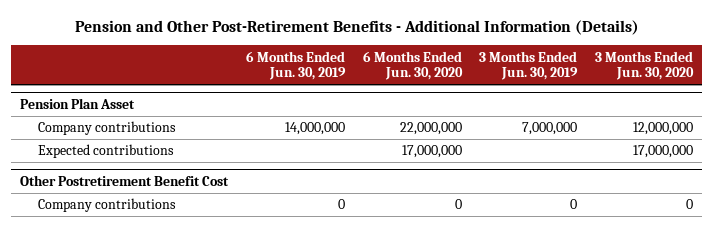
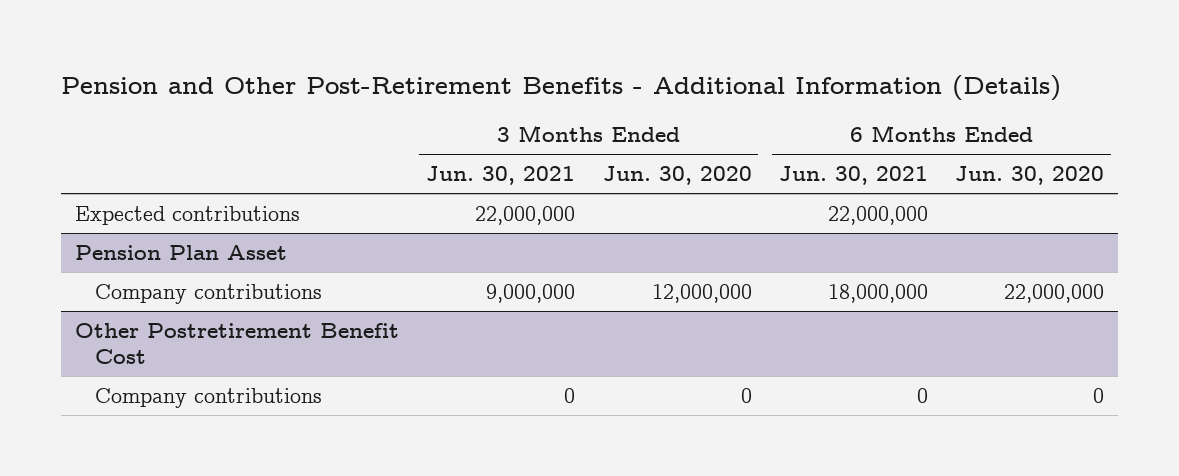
- | 6 Months Ended Jun. 30, 2019 | 6 Months Ended Jun. 30, 2020 | 3 Months Ended Jun. 30, 2019 | 3 Months Ended Jun. 30, 2020
+ | 3 Months Ended Jun. 30, 2021 | 3 Months Ended Jun. 30, 2020 | 6 Months Ended Jun. 30, 2021 | 6 Months Ended Jun. 30, 2020
+ Expected contributions | 22,000,000 | | 22,000,000 |
@ Pension Plan Asset
- Expected contributions | | 17,000,000 | | 17,000,000

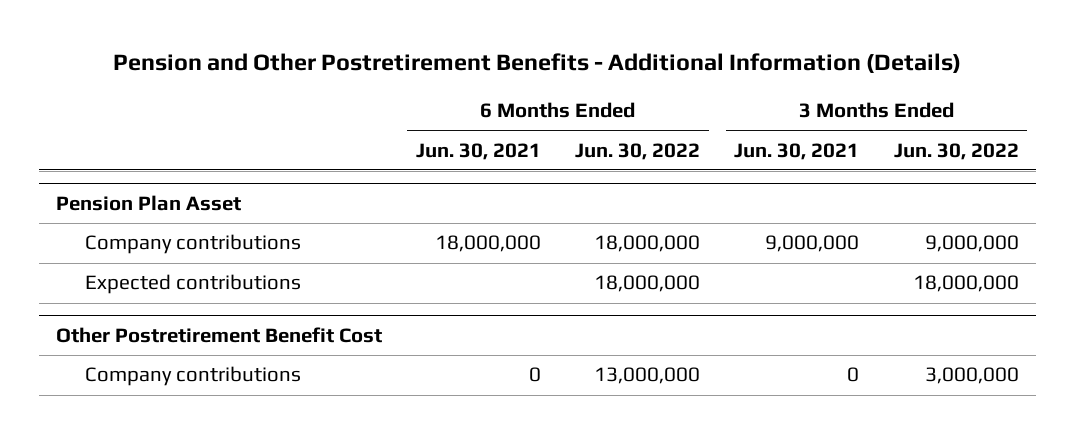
- Pension and Other Post-Retirement Benefits - Additional Information (Details)
+ Pension and Other Postretirement Benefits - Additional Information (Details)
- | 3 Months Ended Jun. 30, 2021 | 3 Months Ended Jun. 30, 2020 | 6 Months Ended Jun. 30, 2021 | 6 Months Ended Jun. 30, 2020
+ | 6 Months Ended Jun. 30, 2021 | 6 Months Ended Jun. 30, 2022 | 3 Months Ended Jun. 30, 2021 | 3 Months Ended Jun. 30, 2022
- Expected contributions | 22,000,000 | | 22,000,000 |
@ Pension Plan Asset
+ Expected contributions | | 18,000,000 | | 18,000,000

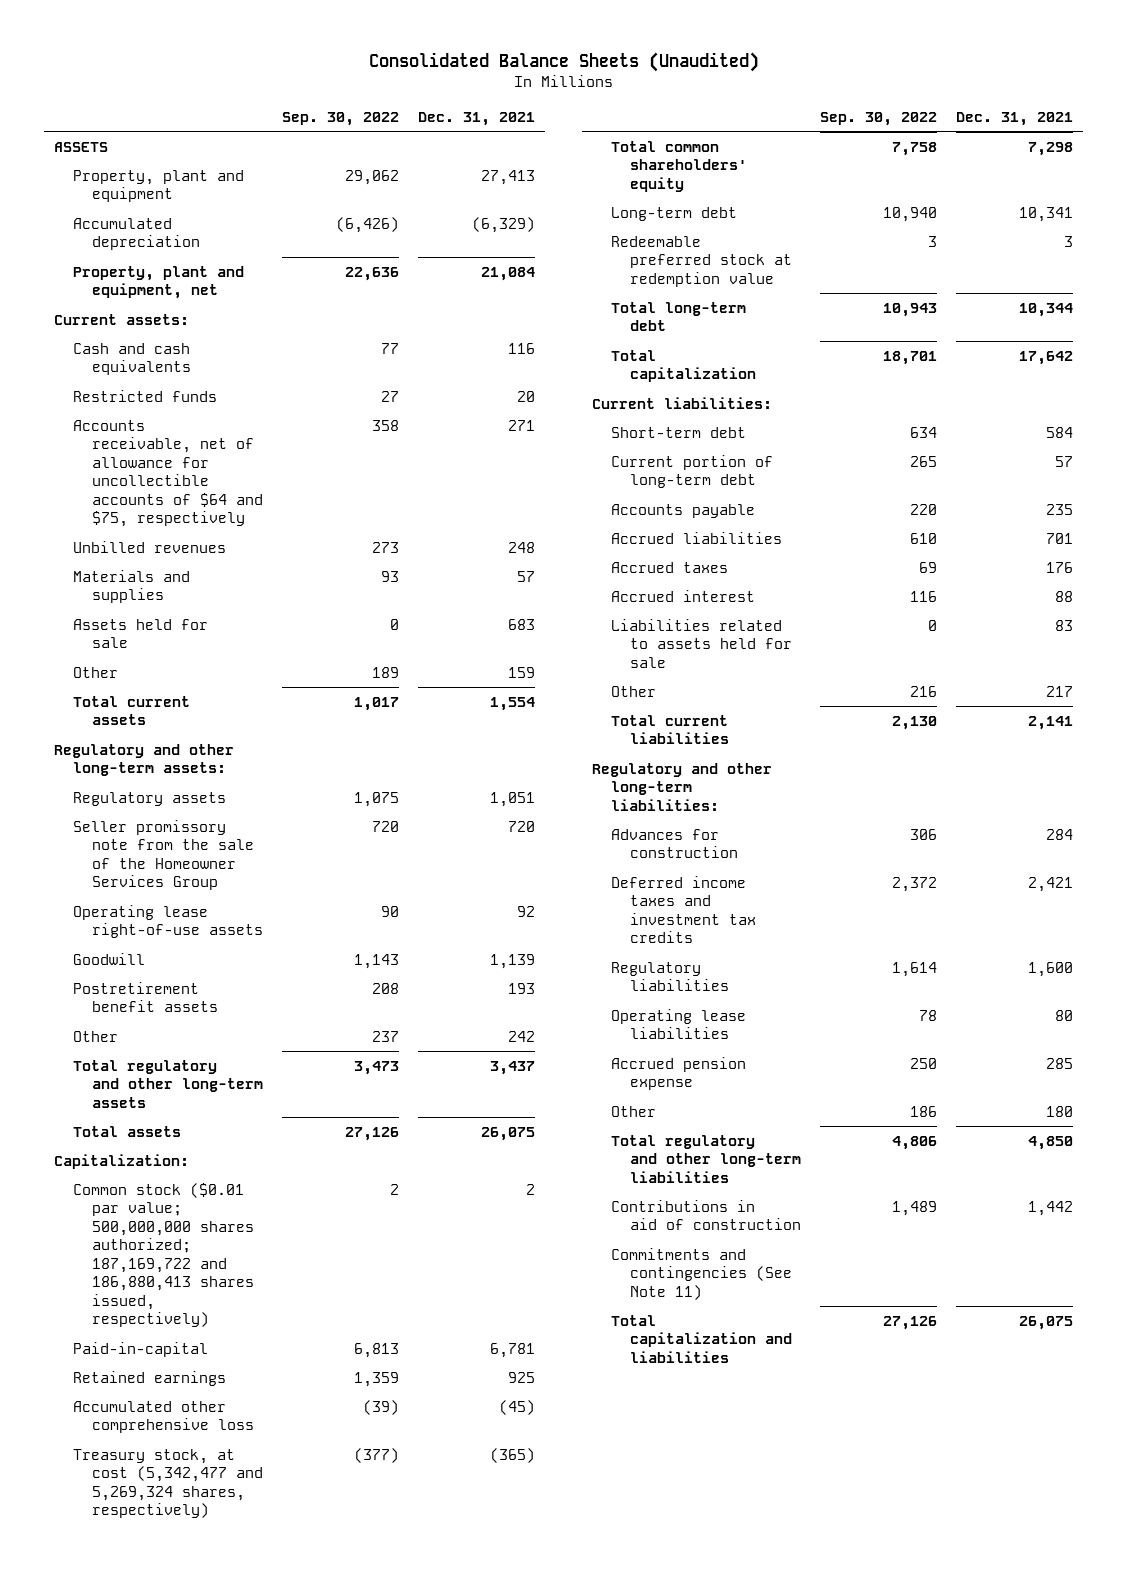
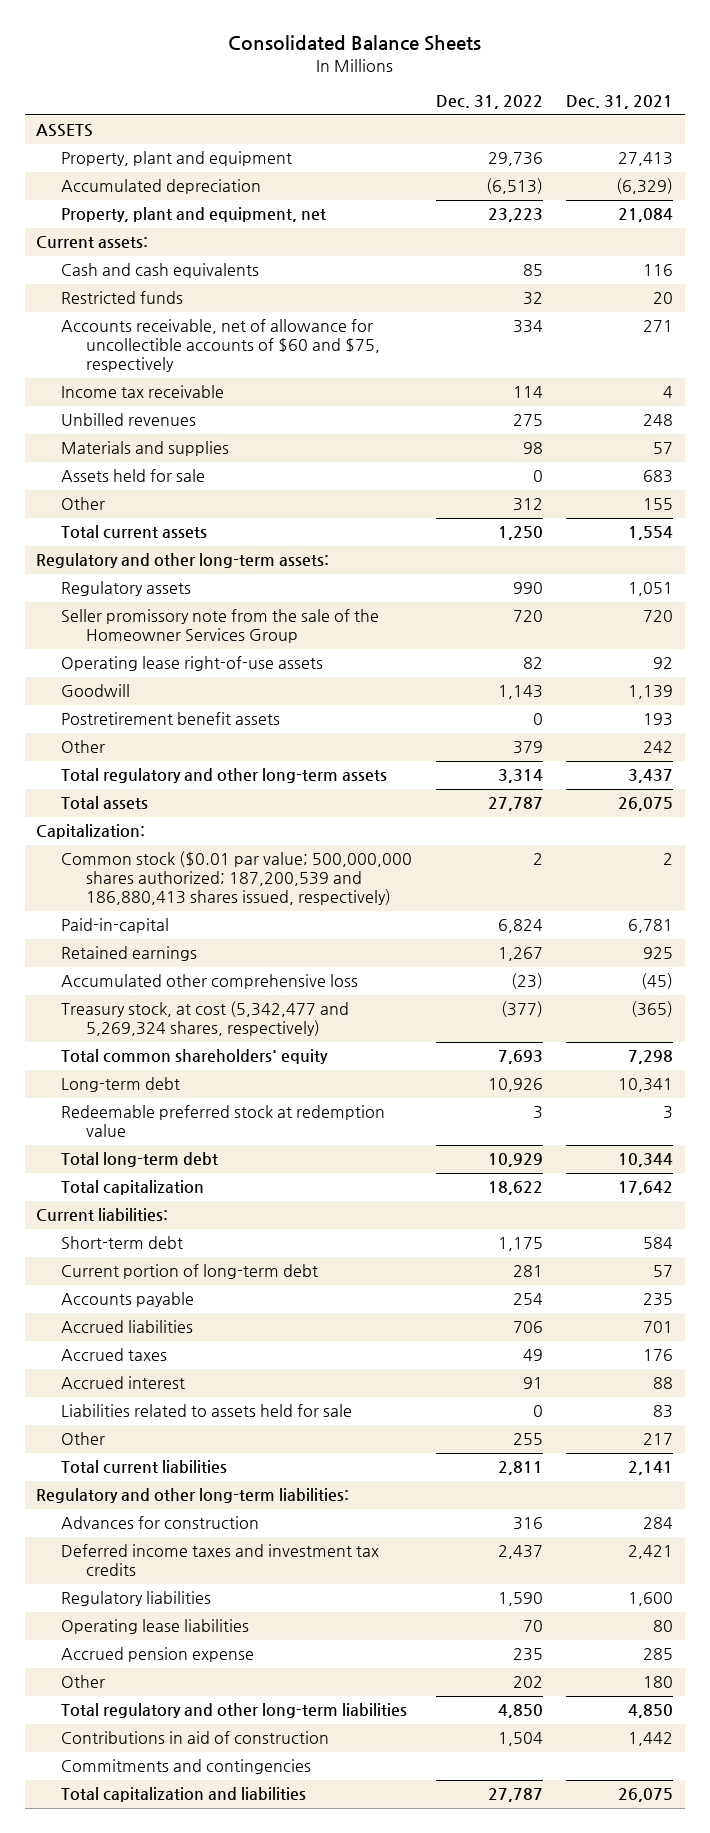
- Consolidated Balance Sheets (Unaudited)
+ Consolidated Balance Sheets
- | Sep. 30, 2022 | Dec. 31, 2021
+ | Dec. 31, 2022 | Dec. 31, 2021
- Accounts receivable, net of allowance for uncollectible accounts of $64 and $75, respectively | 358 | 271
+ Accounts receivable, net of allowance for uncollectible accounts of $60 and $75, respectively | 334 | 271
+ Income tax receivable | 114 | 4
- Other | 189 | 159
+ Other | 312 | 155
- Common stock ($0.01 par value; 500,000,000 shares authorized; 187,169,722 and 186,880,413 shares issued, respectively) | 2 | 2
+ Common stock ($0.01 par value; 500,000,000 shares authorized; 187,200,539 and 186,880,413 shares issued, respectively) | 2 | 2
- Commitments and contingencies (See Note 11)
+ Commitments and contingencies

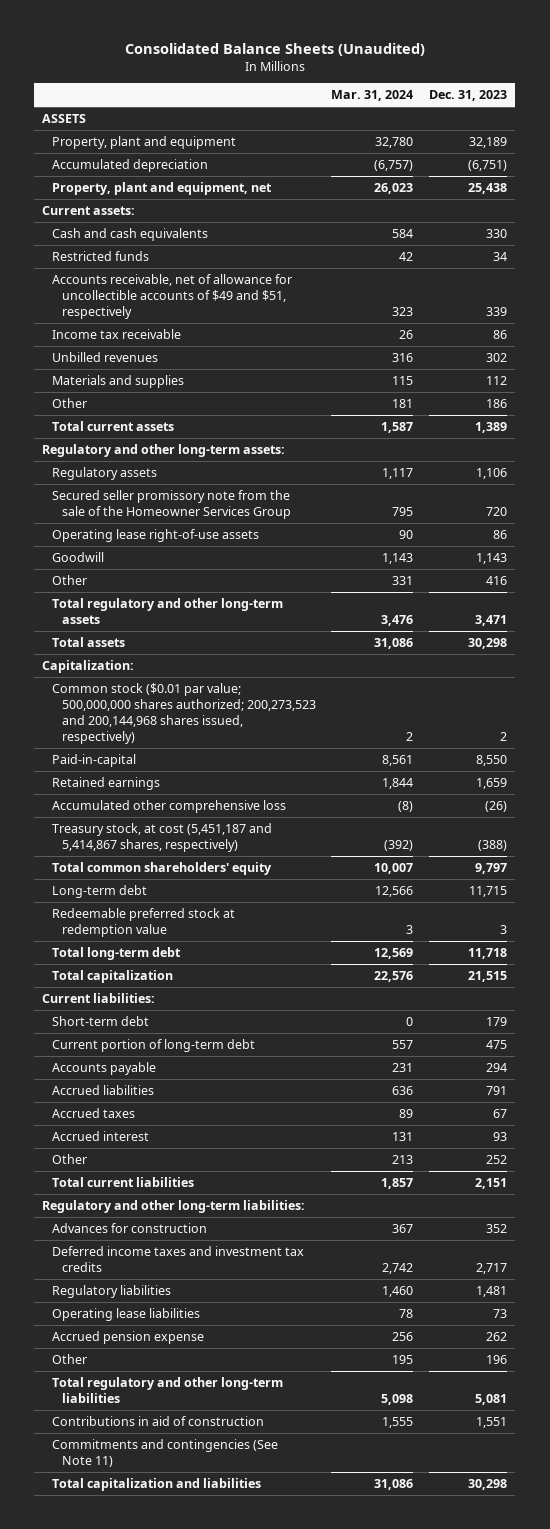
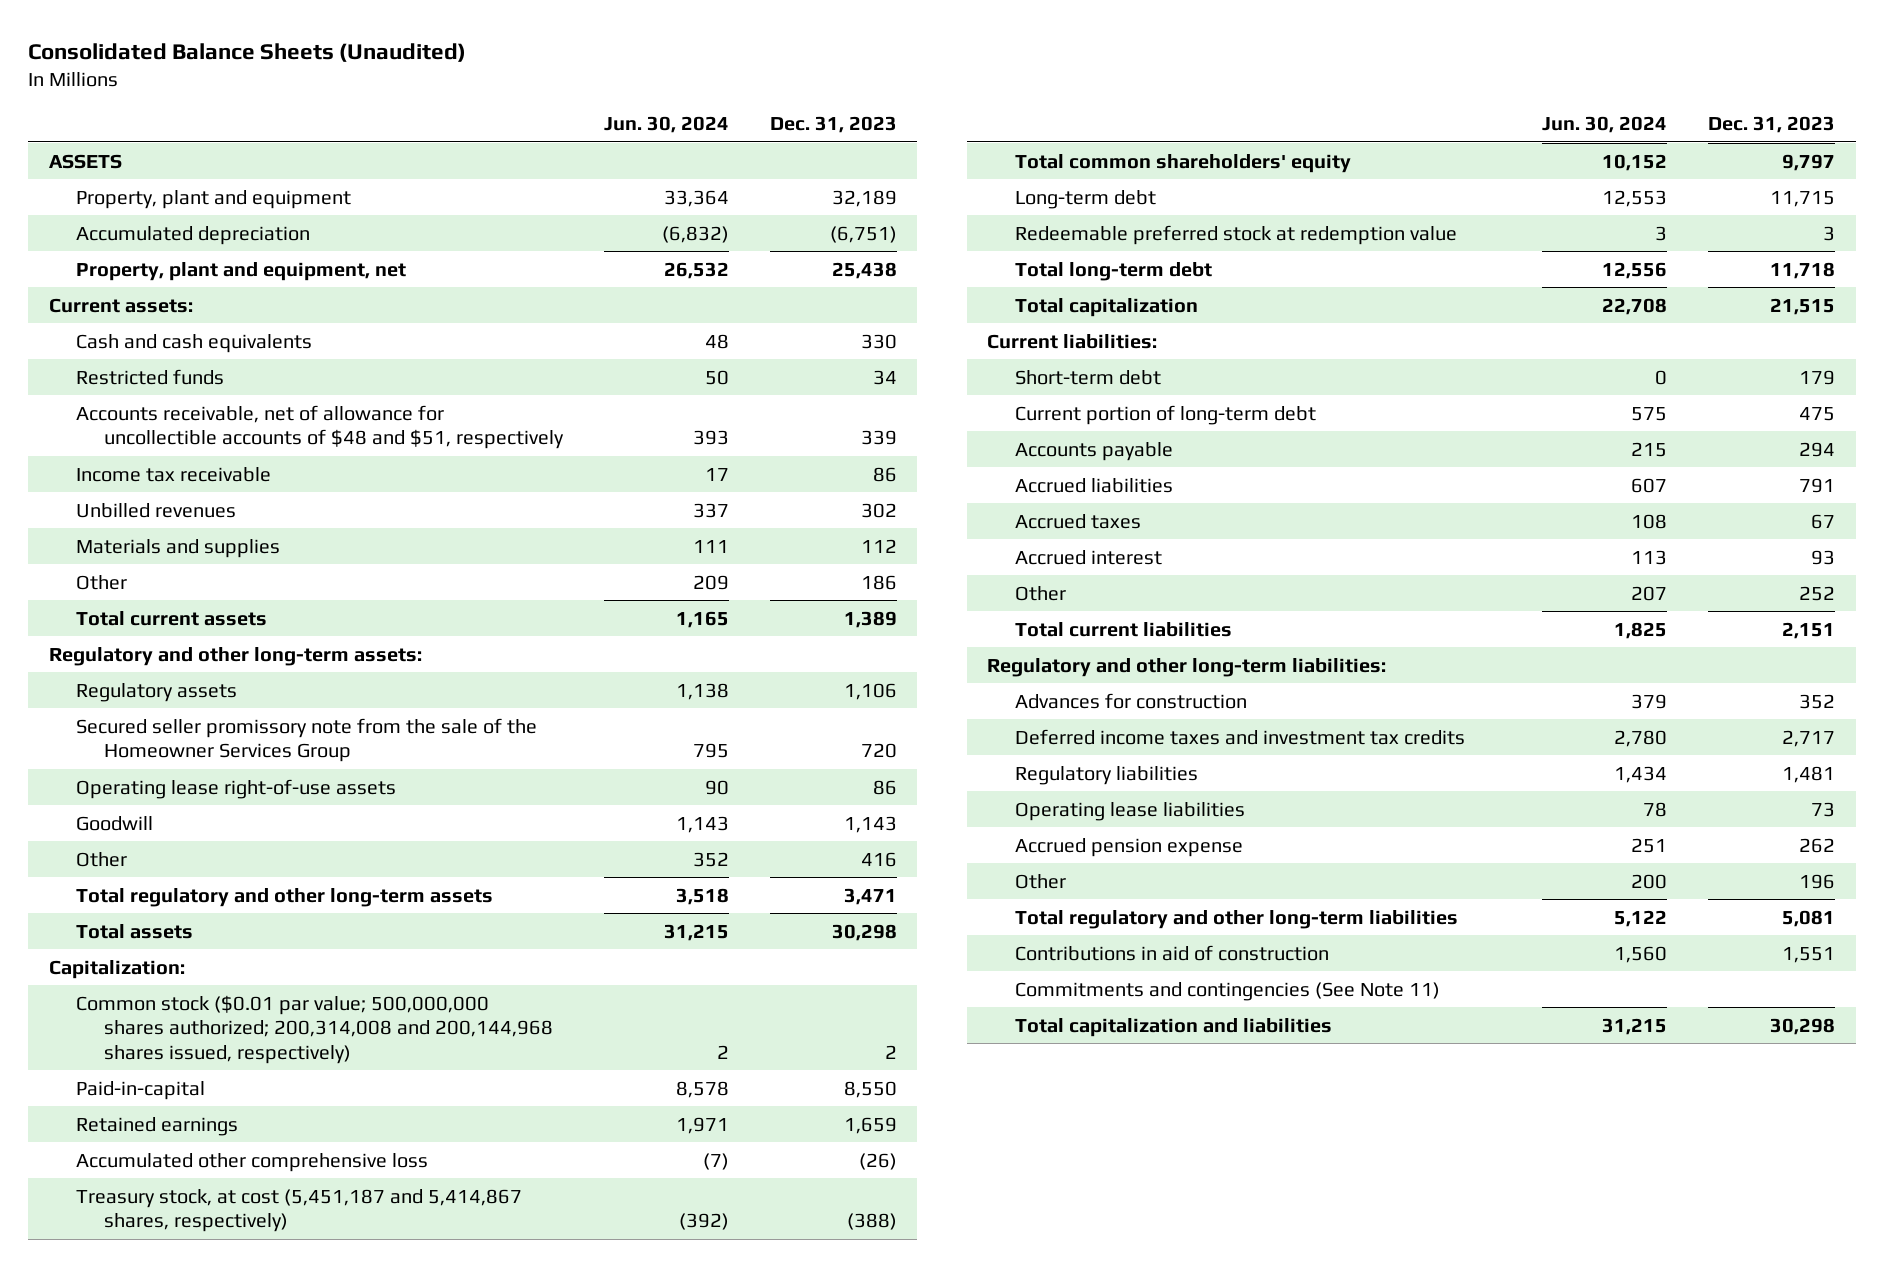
- | Mar. 31, 2024 | Dec. 31, 2023
+ | Jun. 30, 2024 | Dec. 31, 2023
- Accounts receivable, net of allowance for uncollectible accounts of $49 and $51, respectively | 323 | 339
+ Accounts receivable, net of allowance for uncollectible accounts of $48 and $51, respectively | 393 | 339
- Common stock ($0.01 par value; 500,000,000 shares authorized; 200,273,523 and 200,144,968 shares issued, respectively) | 2 | 2
+ Common stock ($0.01 par value; 500,000,000 shares authorized; 200,314,008 and 200,144,968 shares issued, respectively) | 2 | 2

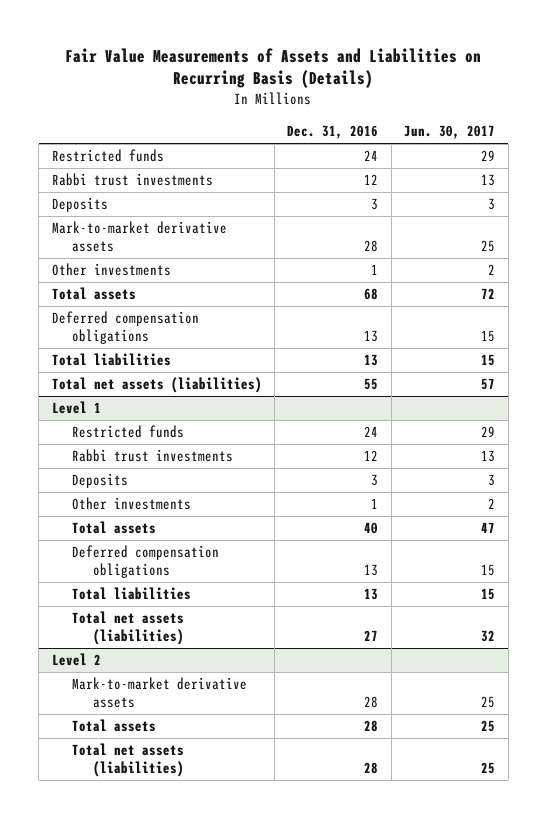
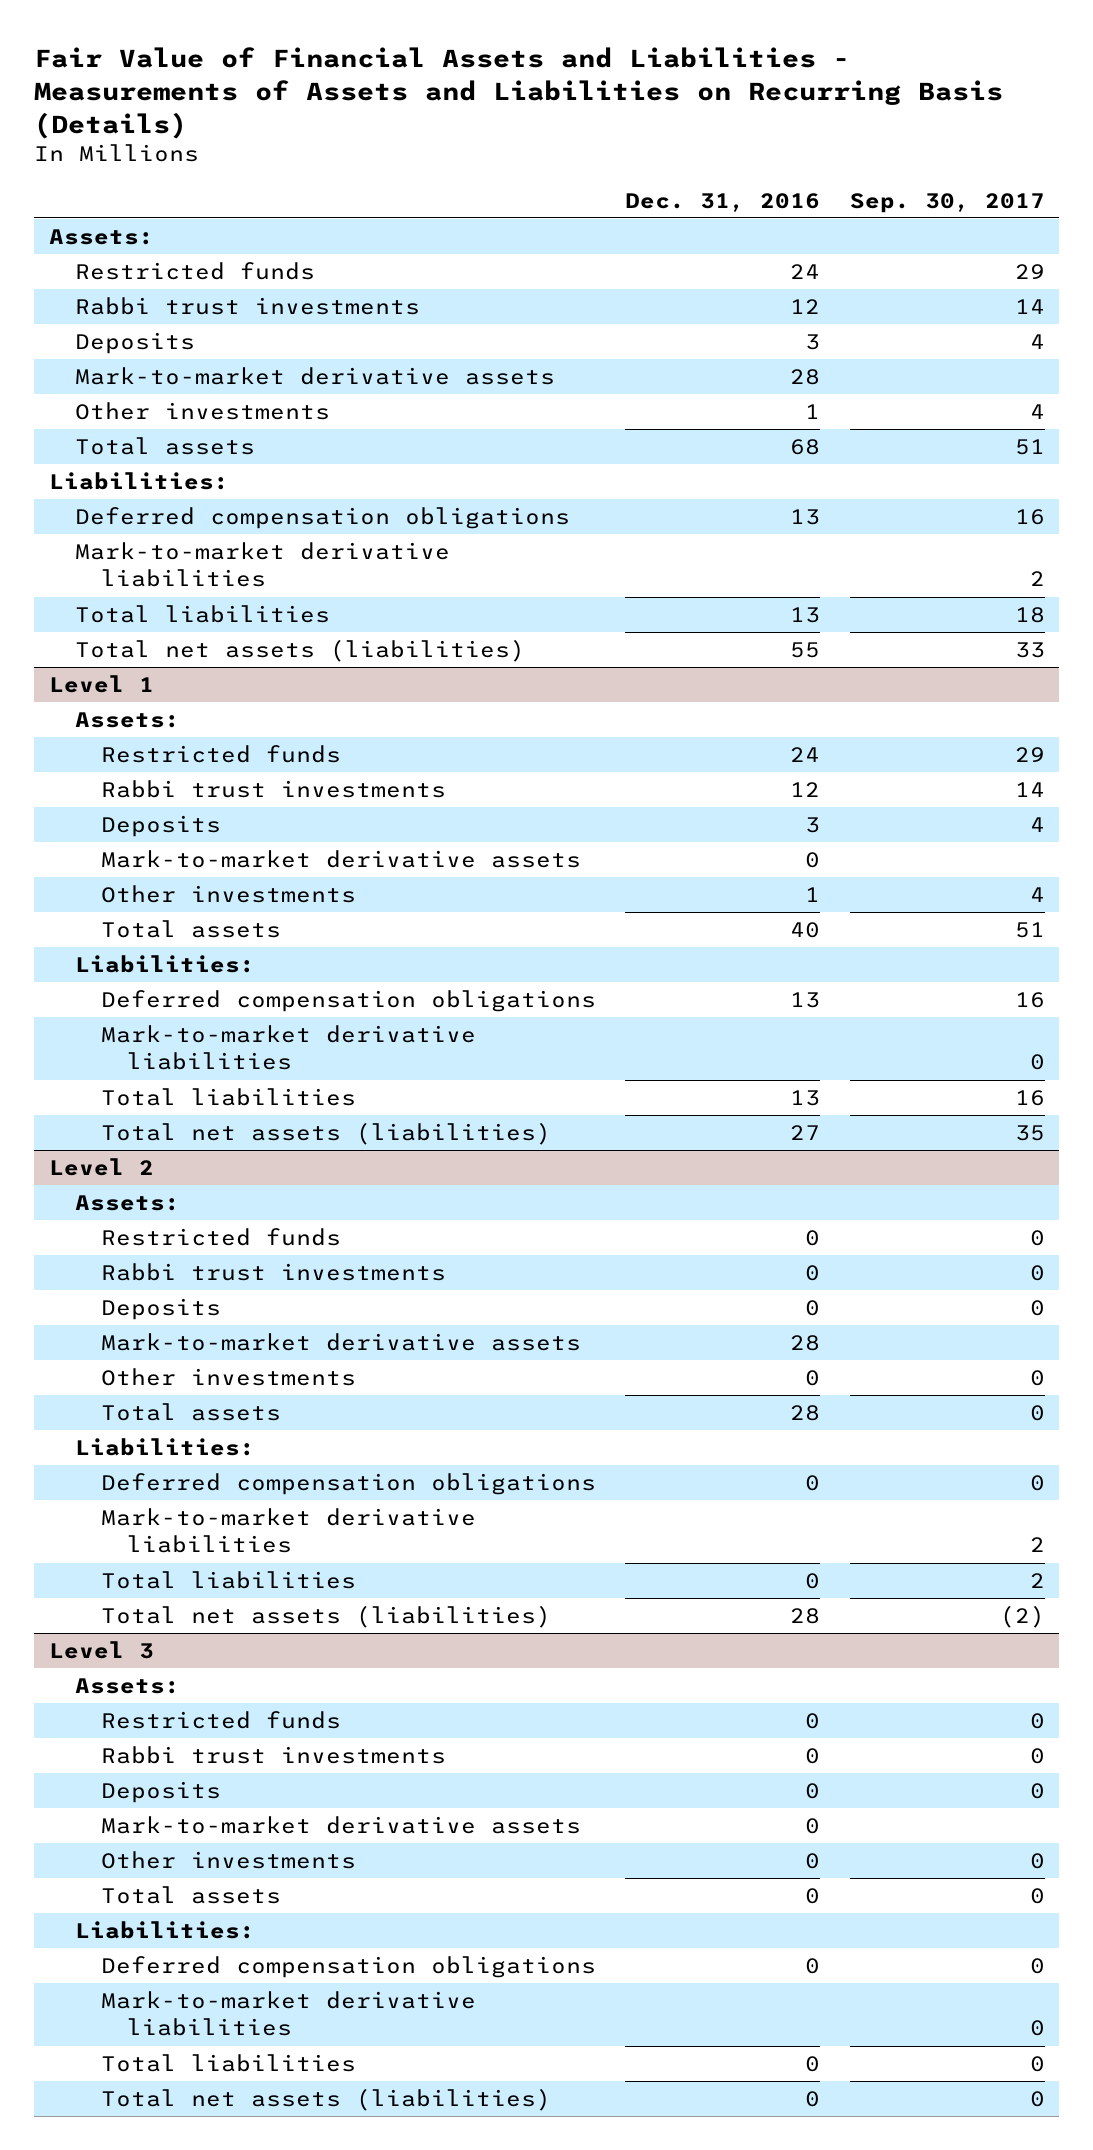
- Fair Value Measurements of Assets and Liabilities on Recurring Basis (Details)
+ Fair Value of Financial Assets and Liabilities - Measurements of Assets and Liabilities on Recurring Basis (Details)
- | Dec. 31, 2016 | Jun. 30, 2017
+ | Dec. 31, 2016 | Sep. 30, 2017
+ Assets:
+ Liabilities:
+ Mark-to-market derivative liabilities | | 2
@ Level 1
+ Assets:
+ Mark-to-market derivative assets | 0 |
+ Liabilities:
+ Mark-to-market derivative liabilities | | 0
@ Level 2
+ Assets:
+ Restricted funds | 0 | 0
+ Rabbi trust investments | 0 | 0
+ Deposits | 0 | 0
+ Other investments | 0 | 0
+ Liabilities:
+ Deferred compensation obligations | 0 | 0
+ Mark-to-market derivative liabilities | | 2
+ Total liabilities | 0 | 2
+ Level 3
+ Assets:
+ Restricted funds | 0 | 0
+ Rabbi trust investments | 0 | 0
+ Deposits | 0 | 0
+ Mark-to-market derivative assets | 0 |
+ Other investments | 0 | 0
+ Total assets | 0 | 0
+ Liabilities:
+ Deferred compensation obligations | 0 | 0
+ Mark-to-market derivative liabilities | | 0
+ Total liabilities | 0 | 0
+ Total net assets (liabilities) | 0 | 0

